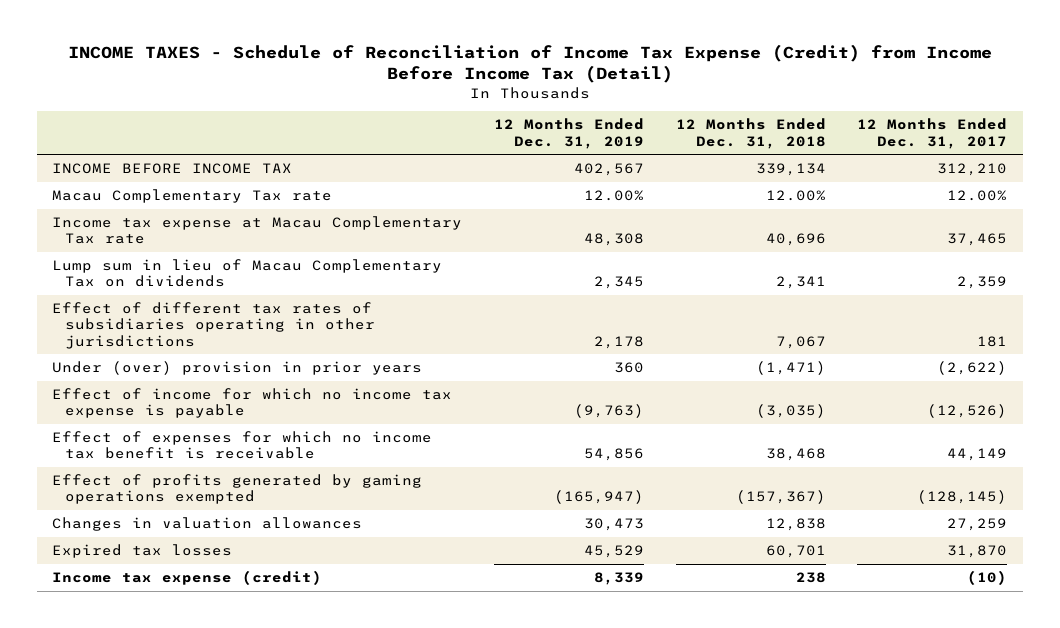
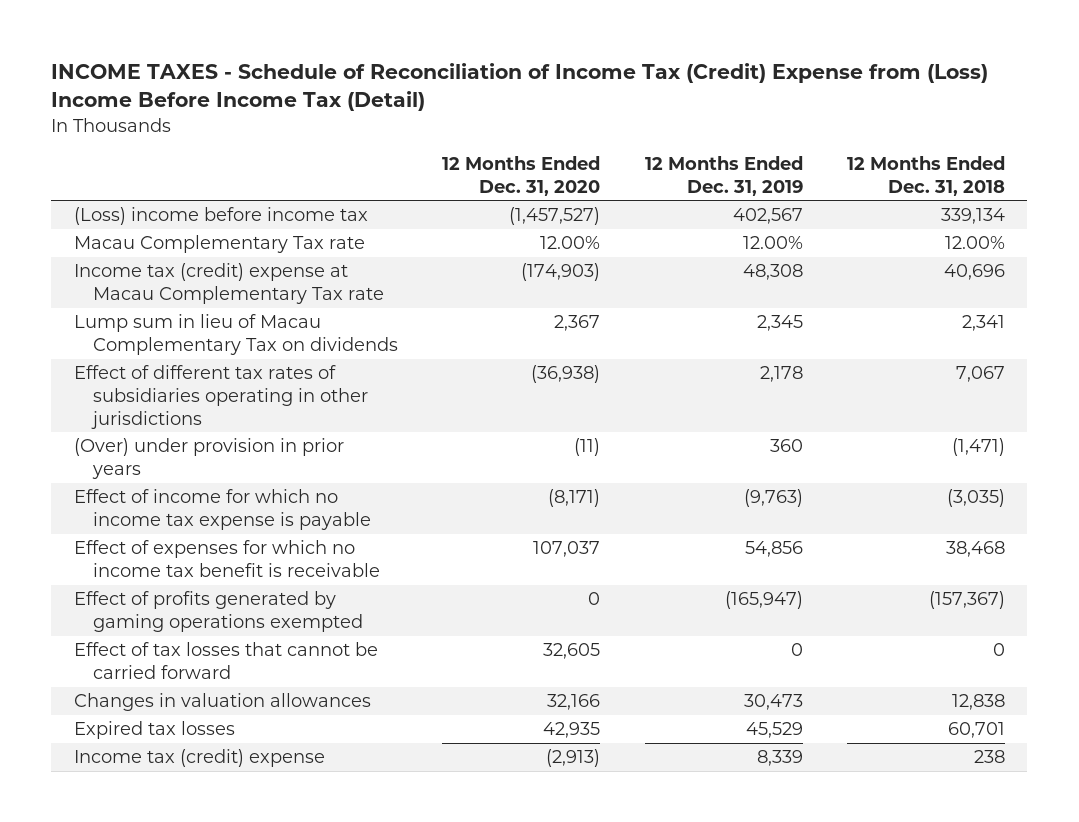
- INCOME TAXES - Schedule of Reconciliation of Income Tax Expense (Credit) from Income Before Income Tax (Detail)
+ INCOME TAXES - Schedule of Reconciliation of Income Tax (Credit) Expense from (Loss) Income Before Income Tax (Detail)
- | 12 Months Ended Dec. 31, 2019 | 12 Months Ended Dec. 31, 2018 | 12 Months Ended Dec. 31, 2017
+ | 12 Months Ended Dec. 31, 2020 | 12 Months Ended Dec. 31, 2019 | 12 Months Ended Dec. 31, 2018
- INCOME BEFORE INCOME TAX | 402,567 | 339,134 | 312,210
+ (Loss) income before income tax | (1,457,527) | 402,567 | 339,134
- Income tax expense at Macau Complementary Tax rate | 48,308 | 40,696 | 37,465
+ Income tax (credit) expense at Macau Complementary Tax rate | (174,903) | 48,308 | 40,696
- Under (over) provision in prior years | 360 | (1,471) | (2,622)
+ (Over) under provision in prior years | (11) | 360 | (1,471)
+ Effect of tax losses that cannot be carried forward | 32,605 | 0 | 0
- Income tax expense (credit) | 8,339 | 238 | (10)
+ Income tax (credit) expense | (2,913) | 8,339 | 238

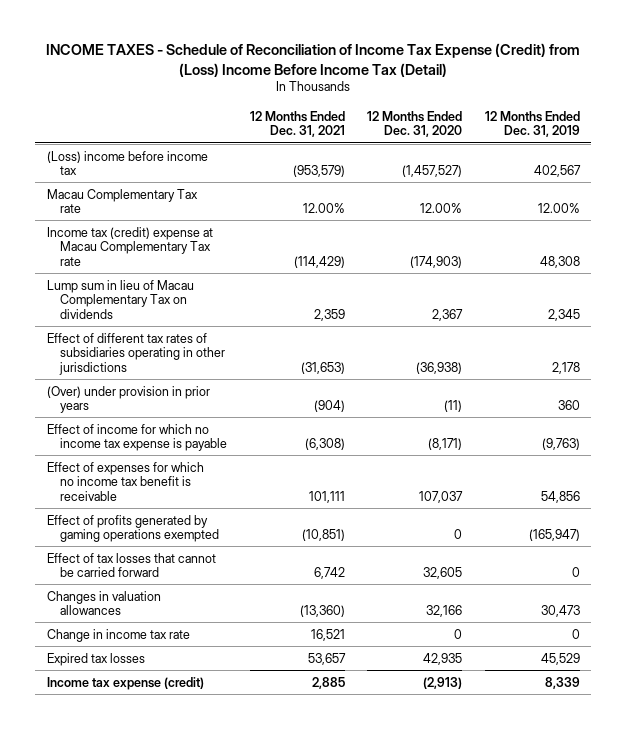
- INCOME TAXES - Schedule of Reconciliation of Income Tax (Credit) Expense from (Loss) Income Before Income Tax (Detail)
+ INCOME TAXES - Schedule of Reconciliation of Income Tax Expense (Credit) from (Loss) Income Before Income Tax (Detail)
- | 12 Months Ended Dec. 31, 2020 | 12 Months Ended Dec. 31, 2019 | 12 Months Ended Dec. 31, 2018
+ | 12 Months Ended Dec. 31, 2021 | 12 Months Ended Dec. 31, 2020 | 12 Months Ended Dec. 31, 2019
+ Change in income tax rate | 16,521 | 0 | 0
- Income tax (credit) expense | (2,913) | 8,339 | 238
+ Income tax expense (credit) | 2,885 | (2,913) | 8,339

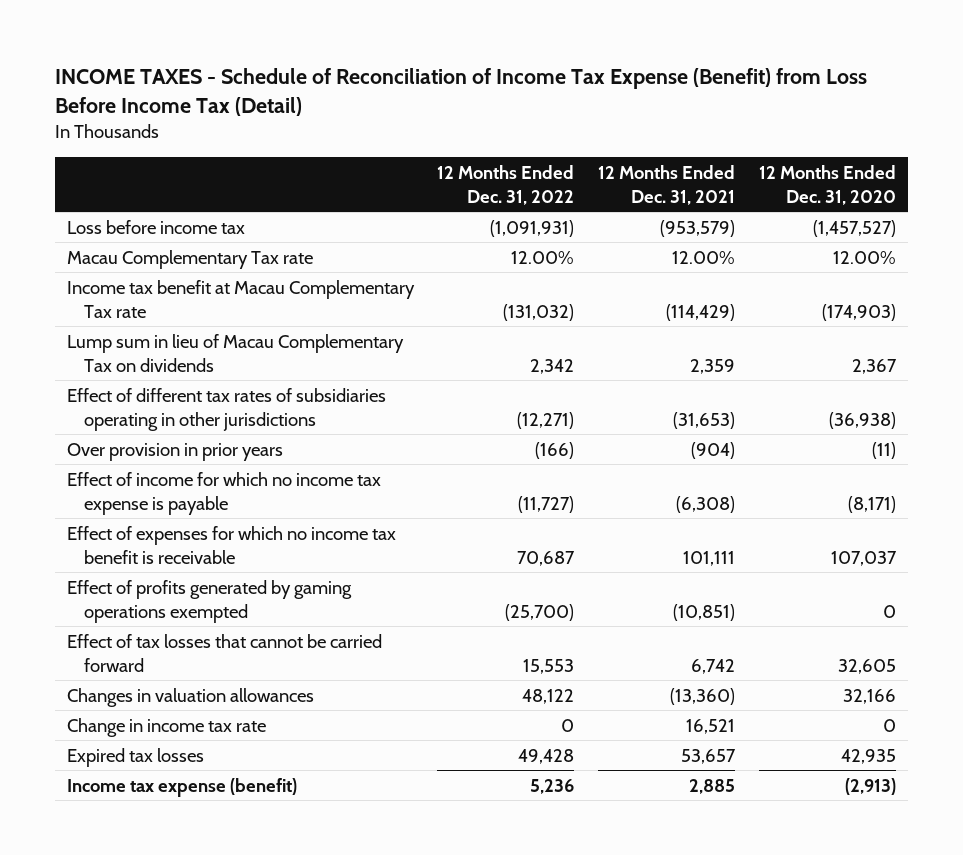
- INCOME TAXES - Schedule of Reconciliation of Income Tax Expense (Credit) from (Loss) Income Before Income Tax (Detail)
+ INCOME TAXES - Schedule of Reconciliation of Income Tax Expense (Benefit) from Loss Before Income Tax (Detail)
- | 12 Months Ended Dec. 31, 2021 | 12 Months Ended Dec. 31, 2020 | 12 Months Ended Dec. 31, 2019
+ | 12 Months Ended Dec. 31, 2022 | 12 Months Ended Dec. 31, 2021 | 12 Months Ended Dec. 31, 2020
- (Loss) income before income tax | (953,579) | (1,457,527) | 402,567
+ Loss before income tax | (1,091,931) | (953,579) | (1,457,527)
- Income tax (credit) expense at Macau Complementary Tax rate | (114,429) | (174,903) | 48,308
+ Income tax benefit at Macau Complementary Tax rate | (131,032) | (114,429) | (174,903)
- (Over) under provision in prior years | (904) | (11) | 360
+ Over provision in prior years | (166) | (904) | (11)
- Income tax expense (credit) | 2,885 | (2,913) | 8,339
+ Income tax expense (benefit) | 5,236 | 2,885 | (2,913)

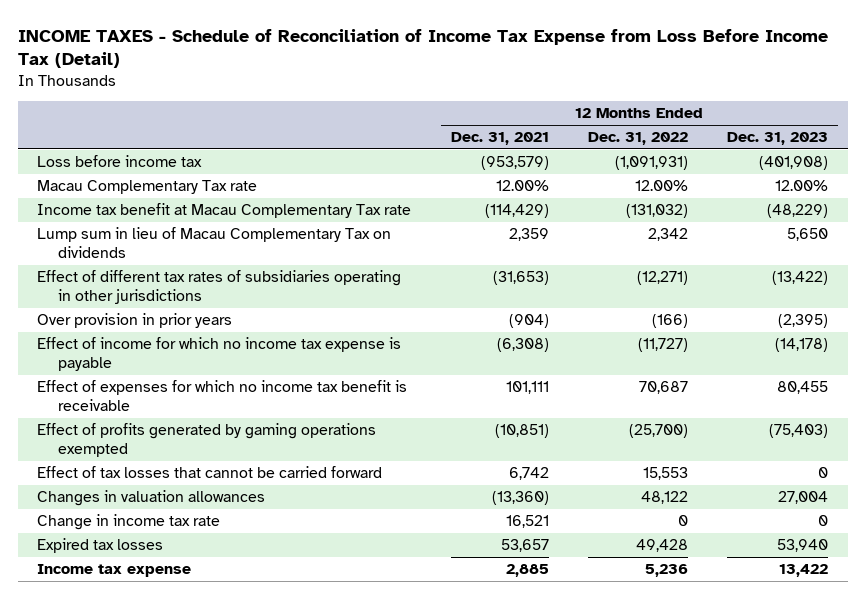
- INCOME TAXES - Schedule of Reconciliation of Income Tax Expense (Benefit) from Loss Before Income Tax (Detail)
+ INCOME TAXES - Schedule of Reconciliation of Income Tax Expense from Loss Before Income Tax (Detail)
- | 12 Months Ended Dec. 31, 2022 | 12 Months Ended Dec. 31, 2021 | 12 Months Ended Dec. 31, 2020
+ | 12 Months Ended Dec. 31, 2021 | 12 Months Ended Dec. 31, 2022 | 12 Months Ended Dec. 31, 2023
- Income tax expense (benefit) | 5,236 | 2,885 | (2,913)
+ Income tax expense | 2,885 | 5,236 | 13,422

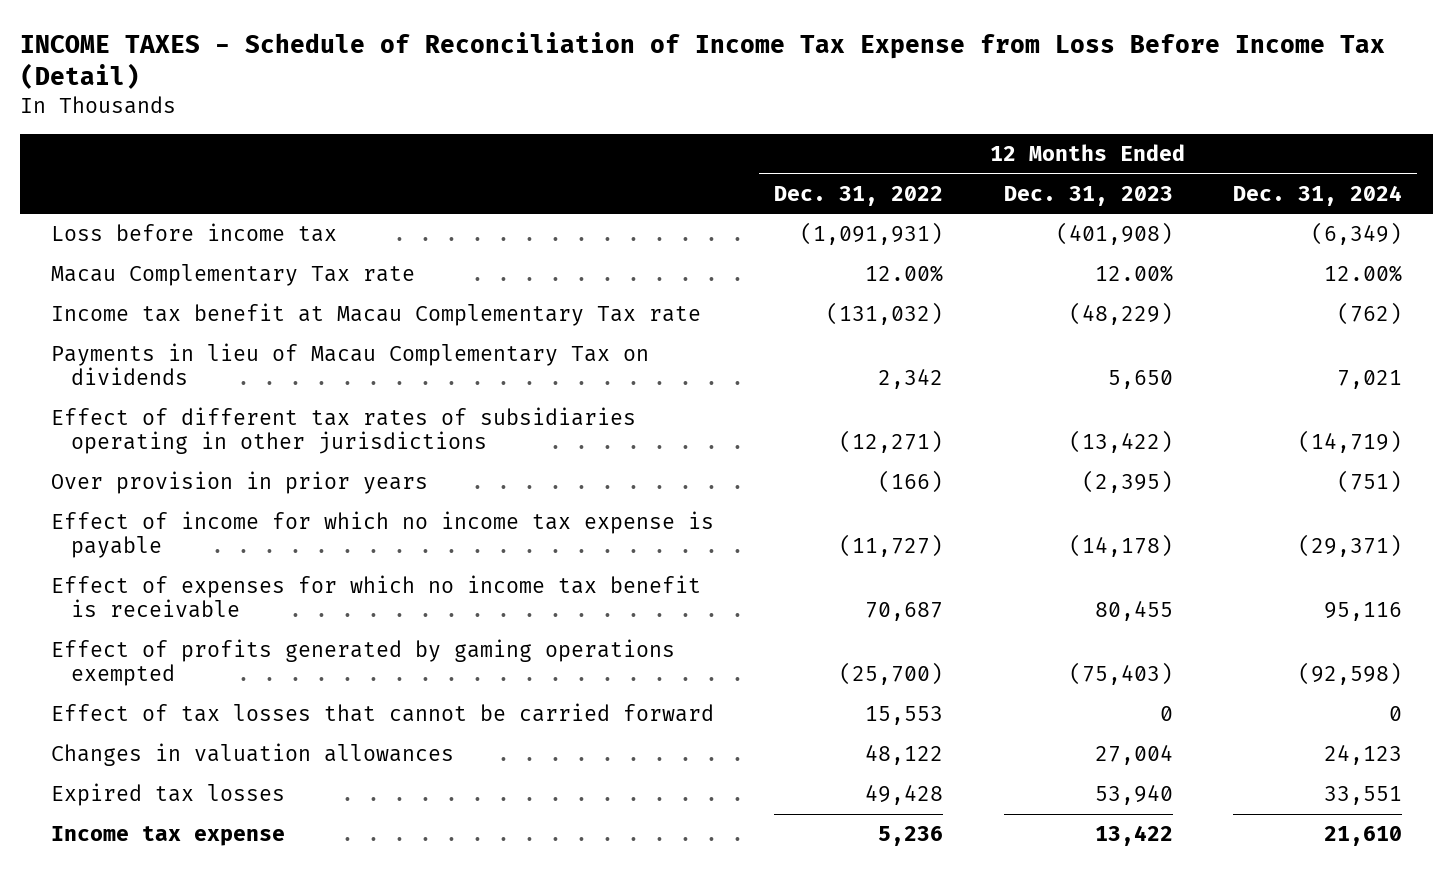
- | 12 Months Ended Dec. 31, 2021 | 12 Months Ended Dec. 31, 2022 | 12 Months Ended Dec. 31, 2023
+ | 12 Months Ended Dec. 31, 2022 | 12 Months Ended Dec. 31, 2023 | 12 Months Ended Dec. 31, 2024
- Lump sum in lieu of Macau Complementary Tax on dividends | 2,359 | 2,342 | 5,650
+ Payments in lieu of Macau Complementary Tax on dividends | 2,342 | 5,650 | 7,021
- Change in income tax rate | 16,521 | 0 | 0

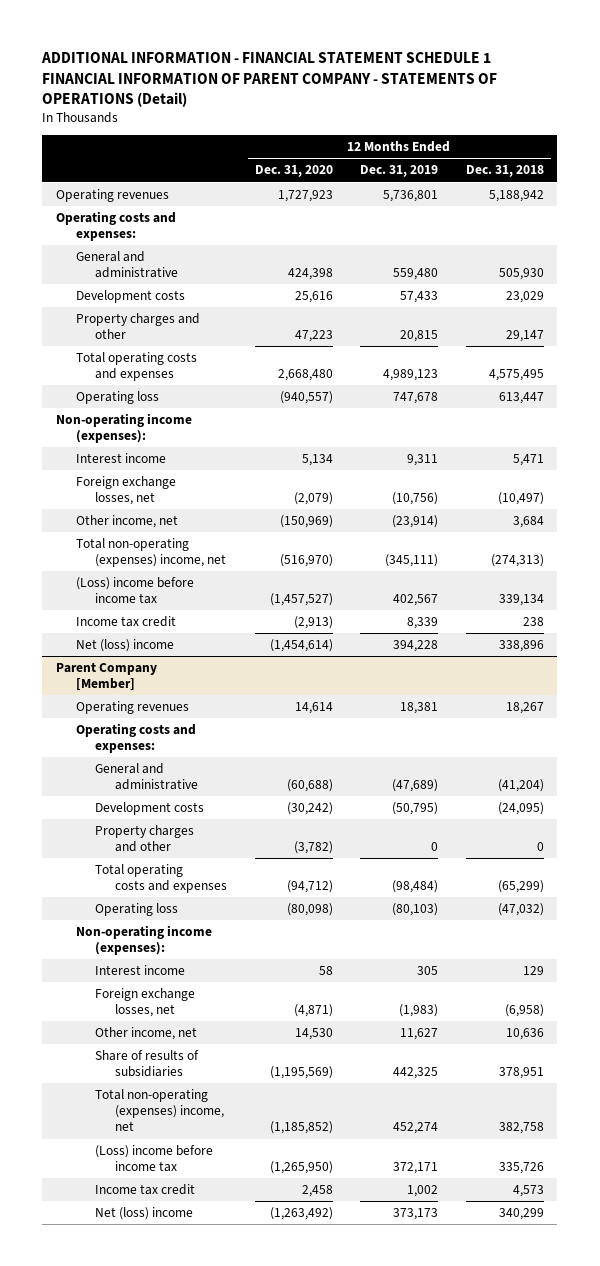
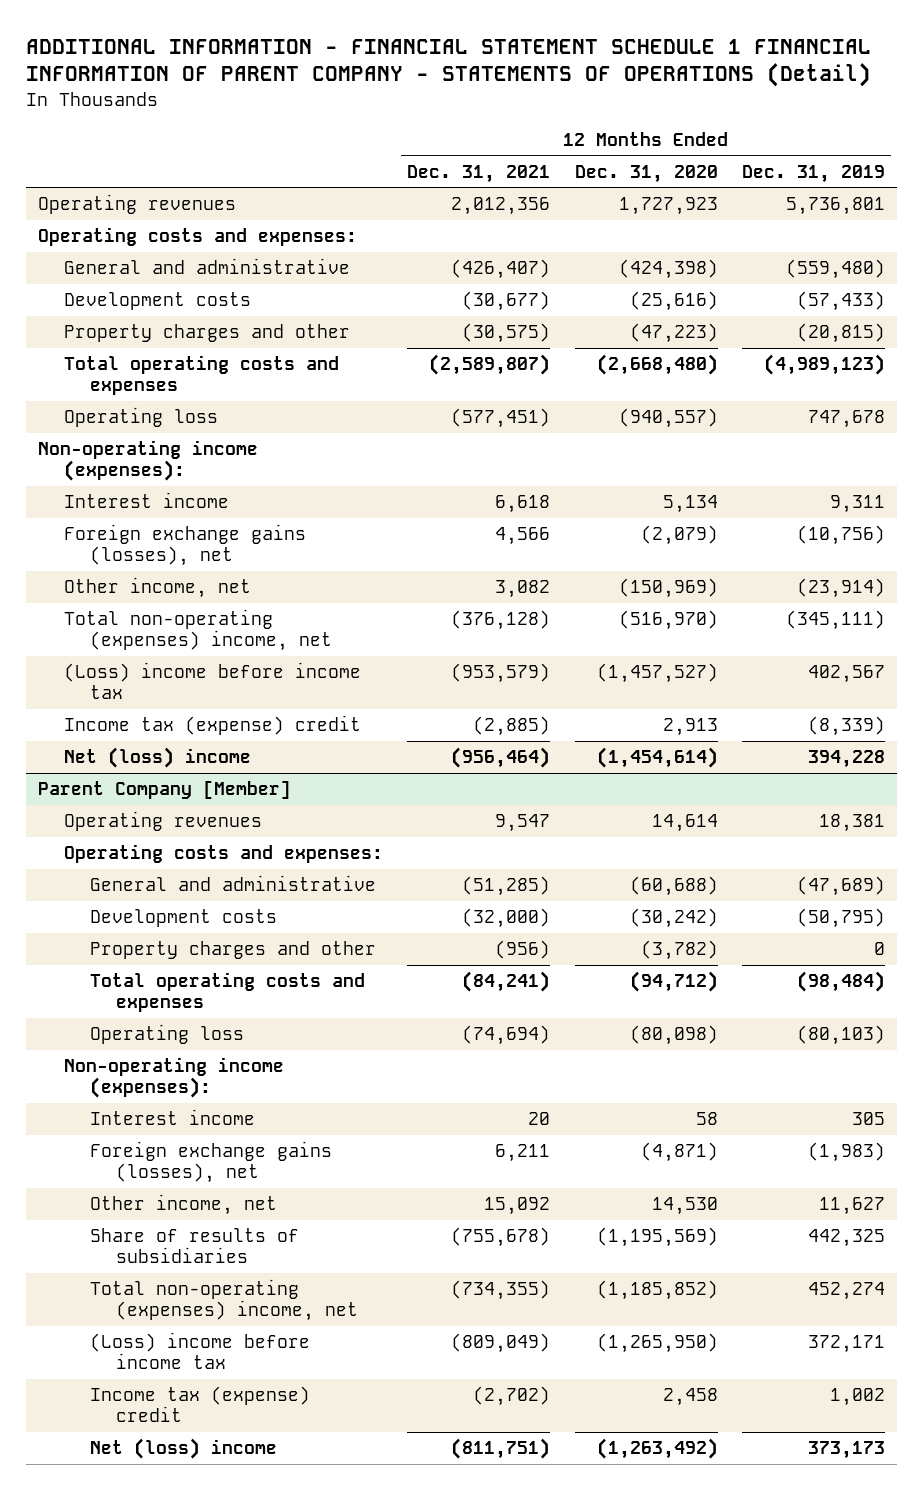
- | 12 Months Ended Dec. 31, 2020 | 12 Months Ended Dec. 31, 2019 | 12 Months Ended Dec. 31, 2018
+ | 12 Months Ended Dec. 31, 2021 | 12 Months Ended Dec. 31, 2020 | 12 Months Ended Dec. 31, 2019
- General and administrative | 424,398 | 559,480 | 505,930
- Development costs | 25,616 | 57,433 | 23,029
- Property charges and other | 47,223 | 20,815 | 29,147
- Total operating costs and expenses | 2,668,480 | 4,989,123 | 4,575,495
+ General and administrative | (426,407) | (424,398) | (559,480)
+ Development costs | (30,677) | (25,616) | (57,433)
+ Property charges and other | (30,575) | (47,223) | (20,815)
+ Total operating costs and expenses | (2,589,807) | (2,668,480) | (4,989,123)
- Foreign exchange losses, net | (2,079) | (10,756) | (10,497)
+ Foreign exchange gains (losses), net | 4,566 | (2,079) | (10,756)
- Income tax credit | (2,913) | 8,339 | 238
+ Income tax (expense) credit | (2,885) | 2,913 | (8,339)
@ Parent Company [Member]
- Foreign exchange losses, net | (4,871) | (1,983) | (6,958)
+ Foreign exchange gains (losses), net | 6,211 | (4,871) | (1,983)
- Income tax credit | 2,458 | 1,002 | 4,573
+ Income tax (expense) credit | (2,702) | 2,458 | 1,002

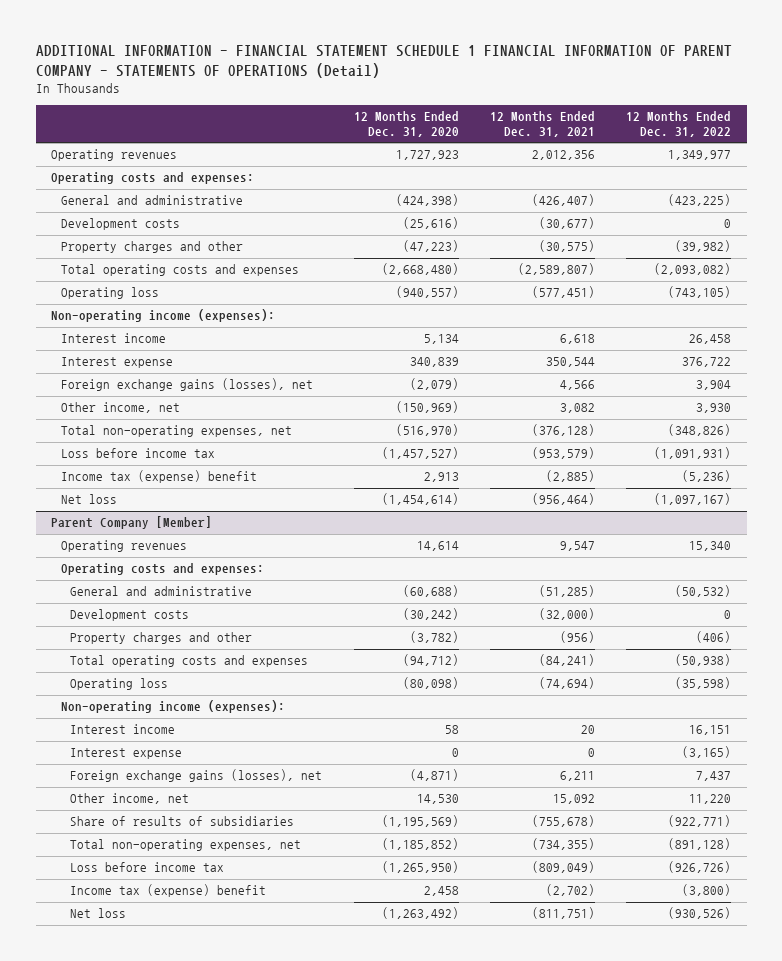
- | 12 Months Ended Dec. 31, 2021 | 12 Months Ended Dec. 31, 2020 | 12 Months Ended Dec. 31, 2019
+ | 12 Months Ended Dec. 31, 2020 | 12 Months Ended Dec. 31, 2021 | 12 Months Ended Dec. 31, 2022
+ Interest expense | 340,839 | 350,544 | 376,722
- Total non-operating (expenses) income, net | (376,128) | (516,970) | (345,111)
- (Loss) income before income tax | (953,579) | (1,457,527) | 402,567
- Income tax (expense) credit | (2,885) | 2,913 | (8,339)
- Net (loss) income | (956,464) | (1,454,614) | 394,228
+ Total non-operating expenses, net | (516,970) | (376,128) | (348,826)
+ Loss before income tax | (1,457,527) | (953,579) | (1,091,931)
+ Income tax (expense) benefit | 2,913 | (2,885) | (5,236)
+ Net loss | (1,454,614) | (956,464) | (1,097,167)
@ Parent Company [Member]
+ Interest expense | 0 | 0 | (3,165)
- Total non-operating (expenses) income, net | (734,355) | (1,185,852) | 452,274
- (Loss) income before income tax | (809,049) | (1,265,950) | 372,171
- Income tax (expense) credit | (2,702) | 2,458 | 1,002
- Net (loss) income | (811,751) | (1,263,492) | 373,173
+ Total non-operating expenses, net | (1,185,852) | (734,355) | (891,128)
+ Loss before income tax | (1,265,950) | (809,049) | (926,726)
+ Income tax (expense) benefit | 2,458 | (2,702) | (3,800)
+ Net loss | (1,263,492) | (811,751) | (930,526)

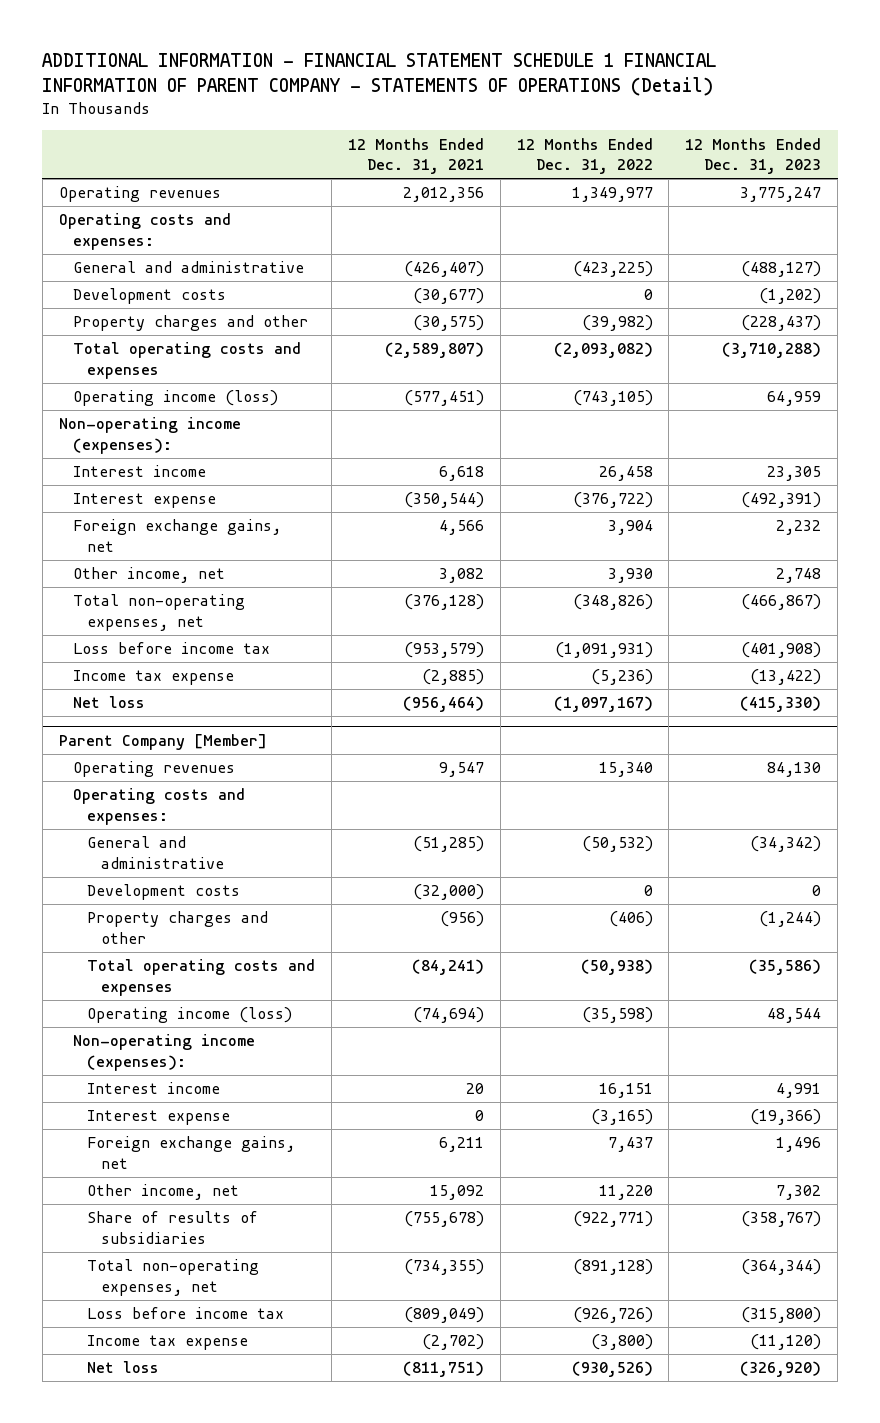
- | 12 Months Ended Dec. 31, 2020 | 12 Months Ended Dec. 31, 2021 | 12 Months Ended Dec. 31, 2022
+ | 12 Months Ended Dec. 31, 2021 | 12 Months Ended Dec. 31, 2022 | 12 Months Ended Dec. 31, 2023
- Operating loss | (940,557) | (577,451) | (743,105)
+ Operating income (loss) | (577,451) | (743,105) | 64,959
- Interest expense | 340,839 | 350,544 | 376,722
- Foreign exchange gains (losses), net | (2,079) | 4,566 | 3,904
+ Interest expense | (350,544) | (376,722) | (492,391)
+ Foreign exchange gains, net | 4,566 | 3,904 | 2,232
- Income tax (expense) benefit | 2,913 | (2,885) | (5,236)
+ Income tax expense | (2,885) | (5,236) | (13,422)
@ Parent Company [Member]
- Operating loss | (80,098) | (74,694) | (35,598)
+ Operating income (loss) | (74,694) | (35,598) | 48,544
- Foreign exchange gains (losses), net | (4,871) | 6,211 | 7,437
+ Foreign exchange gains, net | 6,211 | 7,437 | 1,496
- Income tax (expense) benefit | 2,458 | (2,702) | (3,800)
+ Income tax expense | (2,702) | (3,800) | (11,120)

